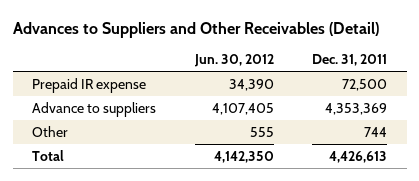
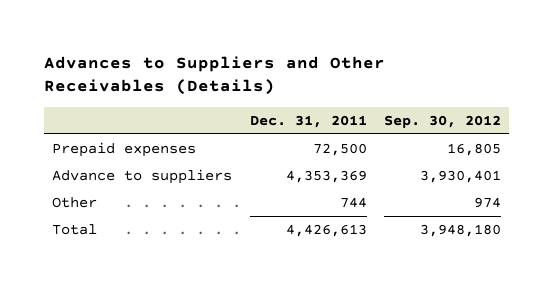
- Advances to Suppliers and Other Receivables (Detail)
+ Advances to Suppliers and Other Receivables (Details)
- | Jun. 30, 2012 | Dec. 31, 2011
+ | Dec. 31, 2011 | Sep. 30, 2012
- Prepaid IR expense | 34,390 | 72,500
+ Prepaid expenses | 72,500 | 16,805

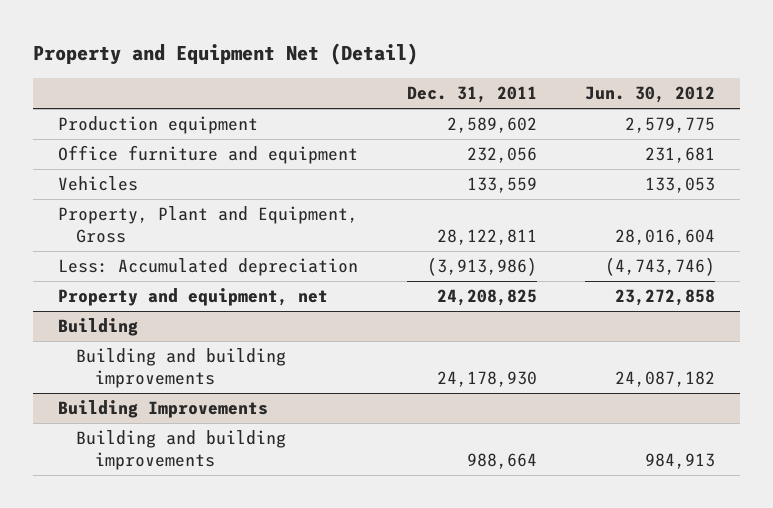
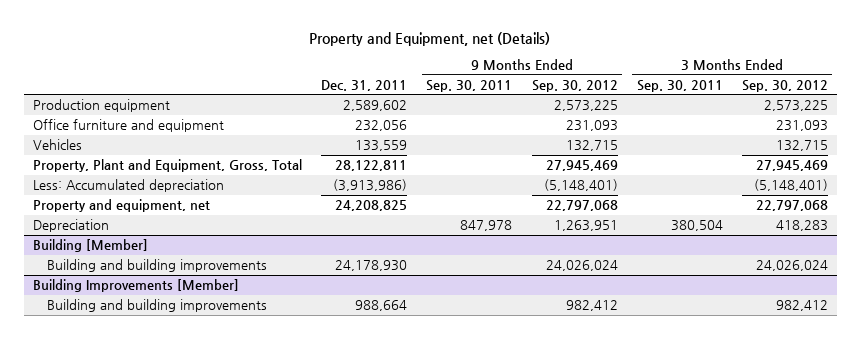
- Property and Equipment Net (Detail)
+ Property and Equipment, net (Details)
- | Dec. 31, 2011 | Jun. 30, 2012
+ | Dec. 31, 2011 | 9 Months Ended Sep. 30, 2011 | 9 Months Ended Sep. 30, 2012 | 3 Months Ended Sep. 30, 2011 | 3 Months Ended Sep. 30, 2012
- Property, Plant and Equipment, Gross | 28,122,811 | 28,016,604
+ Property, Plant and Equipment, Gross, Total | 28,122,811 | | 27,945,469 | | 27,945,469
- Building
+ Depreciation | | 847,978 | 1,263,951 | 380,504 | 418,283
+ Building [Member]
- Building Improvements
+ Building Improvements [Member]

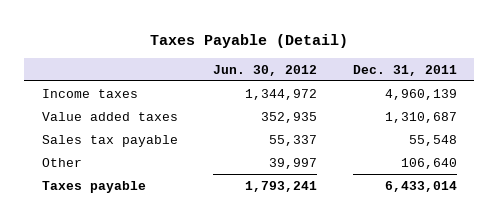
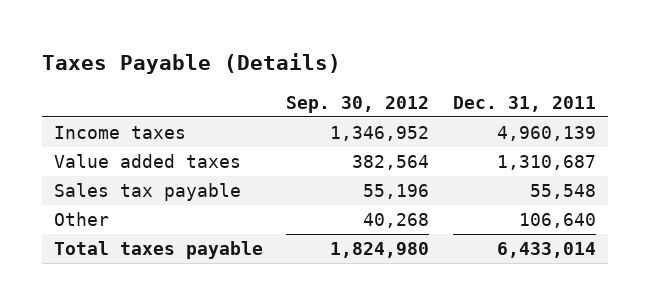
- Taxes Payable (Detail)
+ Taxes Payable (Details)
- | Jun. 30, 2012 | Dec. 31, 2011
+ | Sep. 30, 2012 | Dec. 31, 2011
- Taxes payable | 1,793,241 | 6,433,014
+ Total taxes payable | 1,824,980 | 6,433,014

